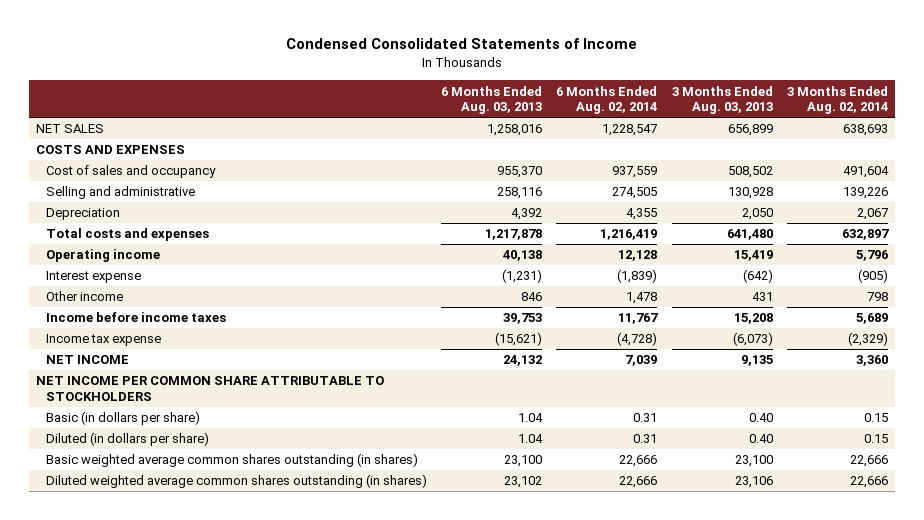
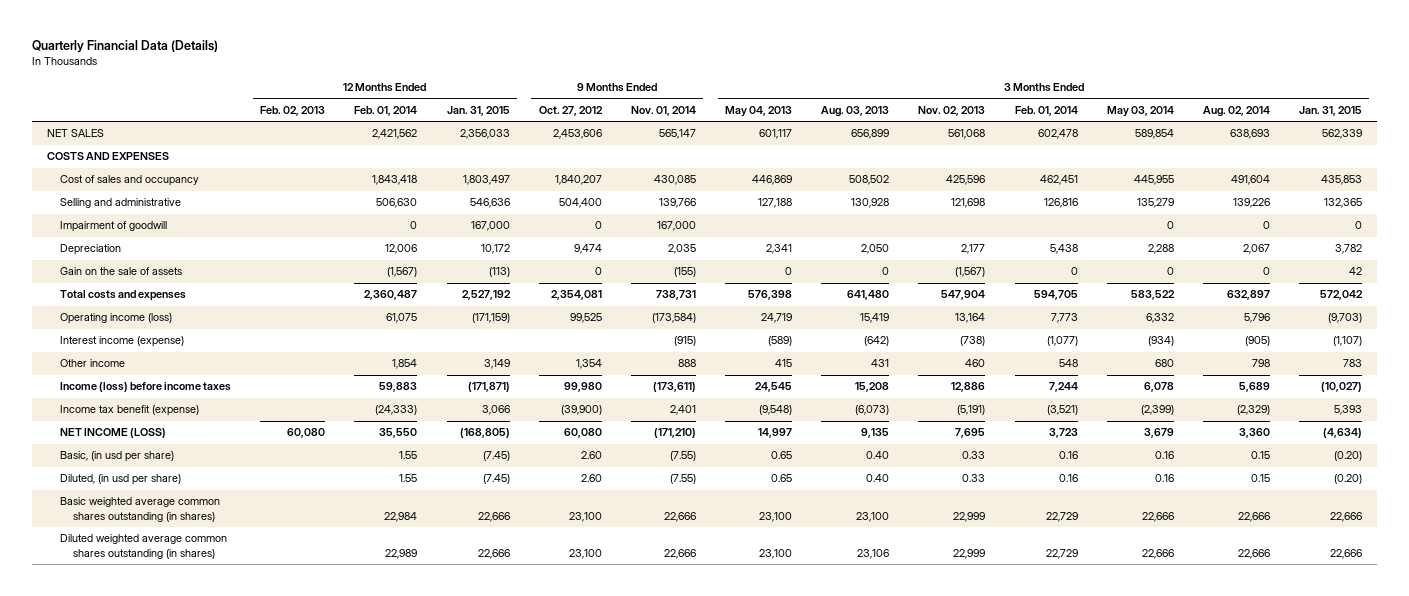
- Condensed Consolidated Statements of Income
+ Quarterly Financial Data (Details)
- | 6 Months Ended Aug. 03, 2013 | 6 Months Ended Aug. 02, 2014 | 3 Months Ended Aug. 03, 2013 | 3 Months Ended Aug. 02, 2014
+ | 12 Months Ended Feb. 02, 2013 | 12 Months Ended Feb. 01, 2014 | 12 Months Ended Jan. 31, 2015 | 9 Months Ended Oct. 27, 2012 | 9 Months Ended Nov. 01, 2014 | 3 Months Ended May 04, 2013 | 3 Months Ended Aug. 03, 2013 | 3 Months Ended Nov. 02, 2013 | 3 Months Ended Feb. 01, 2014 | 3 Months Ended May 03, 2014 | 3 Months Ended Aug. 02, 2014 | 3 Months Ended Jan. 31, 2015
+ Impairment of goodwill | | 0 | 167,000 | 0 | 167,000 | | | | | 0 | 0 | 0
+ Gain on the sale of assets | | (1,567) | (113) | 0 | (155) | 0 | 0 | (1,567) | 0 | 0 | 0 | 42
- Operating income | 40,138 | 12,128 | 15,419 | 5,796
- Interest expense | (1,231) | (1,839) | (642) | (905)
+ Operating income (loss) | | 61,075 | (171,159) | 99,525 | (173,584) | 24,719 | 15,419 | 13,164 | 7,773 | 6,332 | 5,796 | (9,703)
+ Interest income (expense) | | | | | (915) | (589) | (642) | (738) | (1,077) | (934) | (905) | (1,107)
- Income before income taxes | 39,753 | 11,767 | 15,208 | 5,689
- Income tax expense | (15,621) | (4,728) | (6,073) | (2,329)
- NET INCOME | 24,132 | 7,039 | 9,135 | 3,360
- NET INCOME PER COMMON SHARE ATTRIBUTABLE TO STOCKHOLDERS
- Basic (in dollars per share) | 1.04 | 0.31 | 0.40 | 0.15
- Diluted (in dollars per share) | 1.04 | 0.31 | 0.40 | 0.15
+ Income (loss) before income taxes | | 59,883 | (171,871) | 99,980 | (173,611) | 24,545 | 15,208 | 12,886 | 7,244 | 6,078 | 5,689 | (10,027)
+ Income tax benefit (expense) | | (24,333) | 3,066 | (39,900) | 2,401 | (9,548) | (6,073) | (5,191) | (3,521) | (2,399) | (2,329) | 5,393
+ NET INCOME (LOSS) | 60,080 | 35,550 | (168,805) | 60,080 | (171,210) | 14,997 | 9,135 | 7,695 | 3,723 | 3,679 | 3,360 | (4,634)
+ Basic, (in usd per share) | | 1.55 | (7.45) | 2.60 | (7.55) | 0.65 | 0.40 | 0.33 | 0.16 | 0.16 | 0.15 | (0.20)
+ Diluted, (in usd per share) | | 1.55 | (7.45) | 2.60 | (7.55) | 0.65 | 0.40 | 0.33 | 0.16 | 0.16 | 0.15 | (0.20)

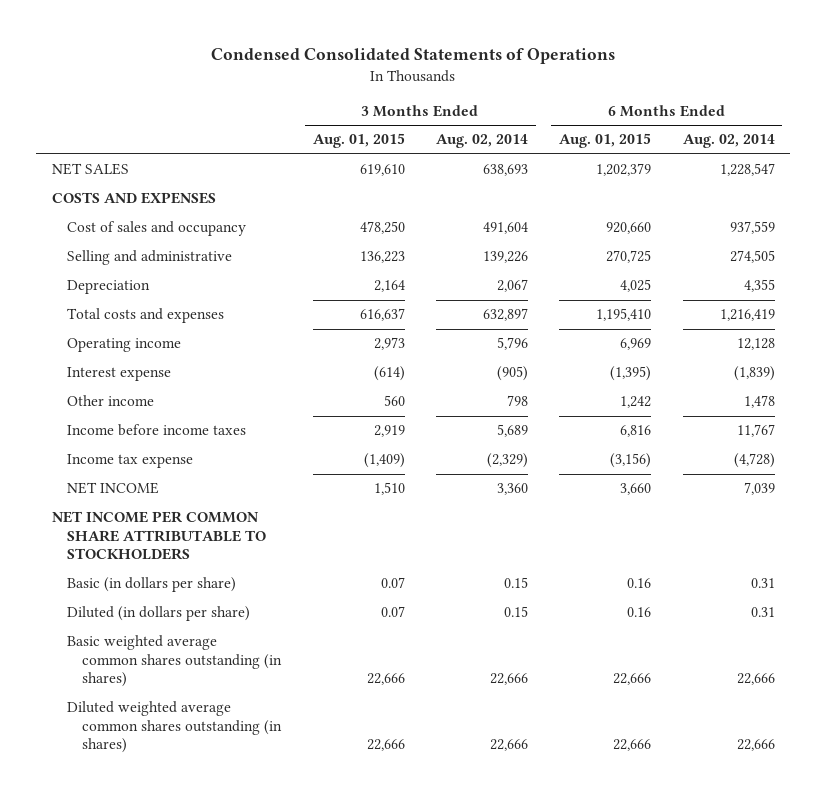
- Quarterly Financial Data (Details)
+ Condensed Consolidated Statements of Operations
- | 12 Months Ended Feb. 02, 2013 | 12 Months Ended Feb. 01, 2014 | 12 Months Ended Jan. 31, 2015 | 9 Months Ended Oct. 27, 2012 | 9 Months Ended Nov. 01, 2014 | 3 Months Ended May 04, 2013 | 3 Months Ended Aug. 03, 2013 | 3 Months Ended Nov. 02, 2013 | 3 Months Ended Feb. 01, 2014 | 3 Months Ended May 03, 2014 | 3 Months Ended Aug. 02, 2014 | 3 Months Ended Jan. 31, 2015
+ | 3 Months Ended Aug. 01, 2015 | 3 Months Ended Aug. 02, 2014 | 6 Months Ended Aug. 01, 2015 | 6 Months Ended Aug. 02, 2014
- Impairment of goodwill | | 0 | 167,000 | 0 | 167,000 | | | | | 0 | 0 | 0
- Gain on the sale of assets | | (1,567) | (113) | 0 | (155) | 0 | 0 | (1,567) | 0 | 0 | 0 | 42
- Operating income (loss) | | 61,075 | (171,159) | 99,525 | (173,584) | 24,719 | 15,419 | 13,164 | 7,773 | 6,332 | 5,796 | (9,703)
- Interest income (expense) | | | | | (915) | (589) | (642) | (738) | (1,077) | (934) | (905) | (1,107)
+ Operating income | 2,973 | 5,796 | 6,969 | 12,128
+ Interest expense | (614) | (905) | (1,395) | (1,839)
- Income (loss) before income taxes | | 59,883 | (171,871) | 99,980 | (173,611) | 24,545 | 15,208 | 12,886 | 7,244 | 6,078 | 5,689 | (10,027)
- Income tax benefit (expense) | | (24,333) | 3,066 | (39,900) | 2,401 | (9,548) | (6,073) | (5,191) | (3,521) | (2,399) | (2,329) | 5,393
- NET INCOME (LOSS) | 60,080 | 35,550 | (168,805) | 60,080 | (171,210) | 14,997 | 9,135 | 7,695 | 3,723 | 3,679 | 3,360 | (4,634)
- Basic, (in usd per share) | | 1.55 | (7.45) | 2.60 | (7.55) | 0.65 | 0.40 | 0.33 | 0.16 | 0.16 | 0.15 | (0.20)
- Diluted, (in usd per share) | | 1.55 | (7.45) | 2.60 | (7.55) | 0.65 | 0.40 | 0.33 | 0.16 | 0.16 | 0.15 | (0.20)
+ Income before income taxes | 2,919 | 5,689 | 6,816 | 11,767
+ Income tax expense | (1,409) | (2,329) | (3,156) | (4,728)
+ NET INCOME | 1,510 | 3,360 | 3,660 | 7,039
+ NET INCOME PER COMMON SHARE ATTRIBUTABLE TO STOCKHOLDERS
+ Basic (in dollars per share) | 0.07 | 0.15 | 0.16 | 0.31
+ Diluted (in dollars per share) | 0.07 | 0.15 | 0.16 | 0.31

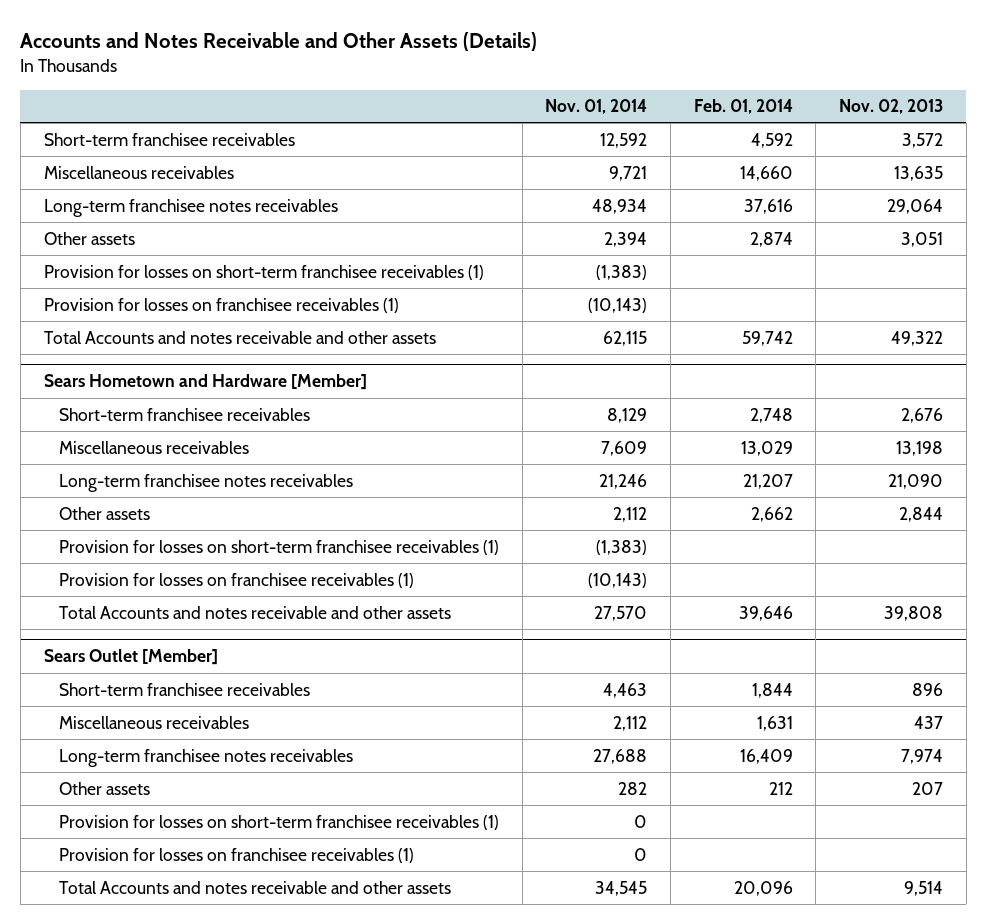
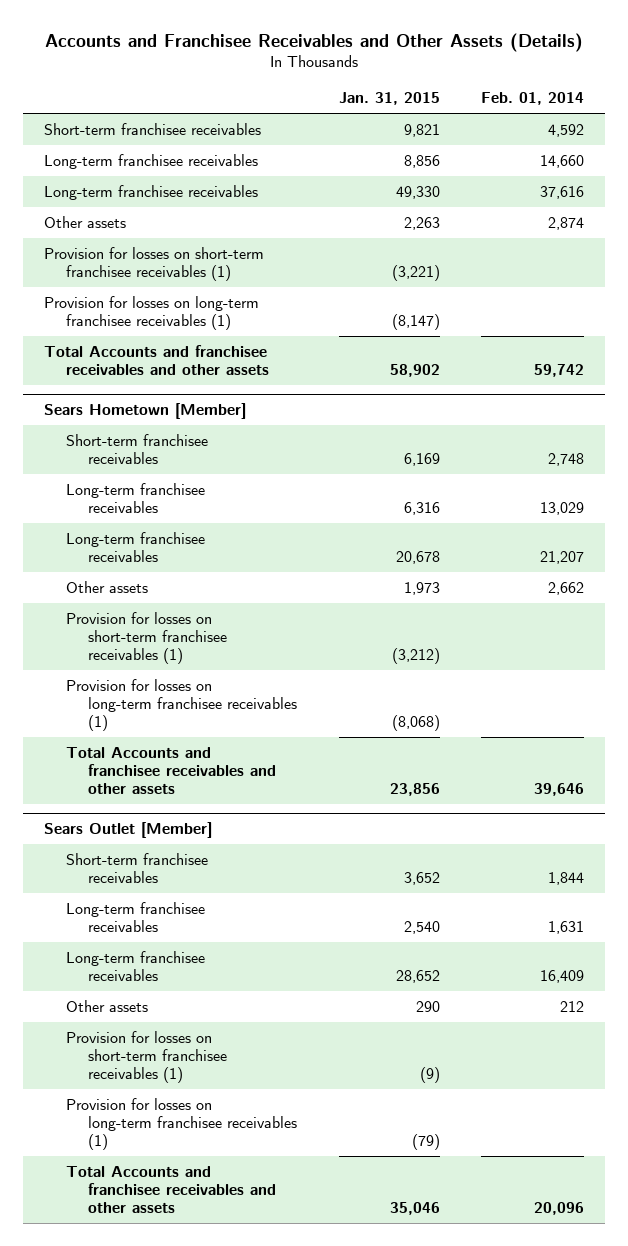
- Accounts and Notes Receivable and Other Assets (Details)
+ Accounts and Franchisee Receivables and Other Assets (Details)
- | Nov. 01, 2014 | Feb. 01, 2014 | Nov. 02, 2013
+ | Jan. 31, 2015 | Feb. 01, 2014
- Miscellaneous receivables | 9,721 | 14,660 | 13,635
- Long-term franchisee notes receivables | 48,934 | 37,616 | 29,064
+ Long-term franchisee receivables | 8,856 | 14,660
+ Long-term franchisee receivables | 49,330 | 37,616
- Provision for losses on franchisee receivables (1) | (10,143) | |
- Total Accounts and notes receivable and other assets | 62,115 | 59,742 | 49,322
- Sears Hometown and Hardware [Member]
+ Provision for losses on long-term franchisee receivables (1) | (8,147) |
+ Total Accounts and franchisee receivables and other assets | 58,902 | 59,742
+ Sears Hometown [Member]
- Miscellaneous receivables | 7,609 | 13,029 | 13,198
- Long-term franchisee notes receivables | 21,246 | 21,207 | 21,090
+ Long-term franchisee receivables | 6,316 | 13,029
+ Long-term franchisee receivables | 20,678 | 21,207
- Provision for losses on franchisee receivables (1) | (10,143) | |
- Total Accounts and notes receivable and other assets | 27,570 | 39,646 | 39,808
+ Provision for losses on long-term franchisee receivables (1) | (8,068) |
+ Total Accounts and franchisee receivables and other assets | 23,856 | 39,646
@ Sears Outlet [Member]
- Miscellaneous receivables | 2,112 | 1,631 | 437
- Long-term franchisee notes receivables | 27,688 | 16,409 | 7,974
+ Long-term franchisee receivables | 2,540 | 1,631
+ Long-term franchisee receivables | 28,652 | 16,409
- Provision for losses on franchisee receivables (1) | 0 | |
- Total Accounts and notes receivable and other assets | 34,545 | 20,096 | 9,514
+ Provision for losses on long-term franchisee receivables (1) | (79) |
+ Total Accounts and franchisee receivables and other assets | 35,046 | 20,096

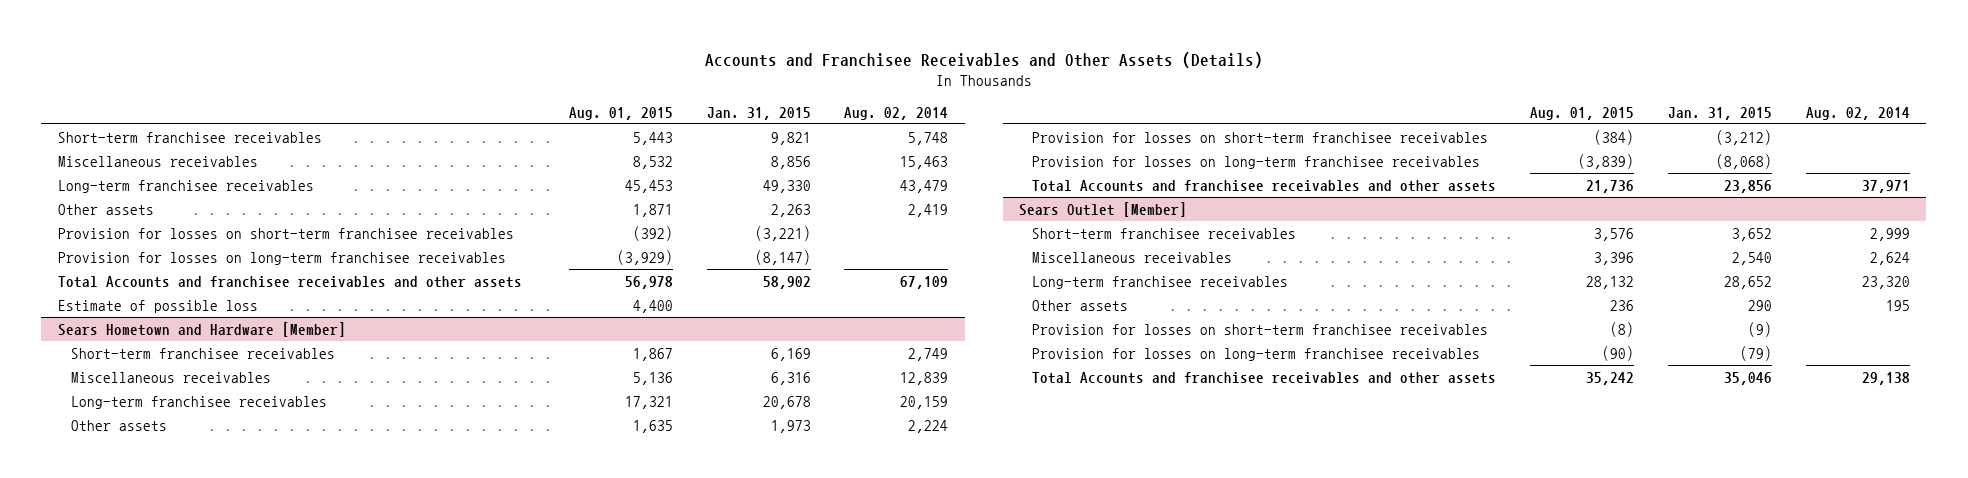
- | Jan. 31, 2015 | Feb. 01, 2014
+ | Aug. 01, 2015 | Jan. 31, 2015 | Aug. 02, 2014
- Long-term franchisee receivables | 8,856 | 14,660
+ Miscellaneous receivables | 8,532 | 8,856 | 15,463
- Provision for losses on short-term franchisee receivables (1) | (3,221) |
- Provision for losses on long-term franchisee receivables (1) | (8,147) |
+ Provision for losses on short-term franchisee receivables | (392) | (3,221) |
+ Provision for losses on long-term franchisee receivables | (3,929) | (8,147) |
- Sears Hometown [Member]
+ Estimate of possible loss | 4,400 | |
+ Sears Hometown and Hardware [Member]
- Long-term franchisee receivables | 6,316 | 13,029
+ Miscellaneous receivables | 5,136 | 6,316 | 12,839
- Provision for losses on short-term franchisee receivables (1) | (3,212) |
- Provision for losses on long-term franchisee receivables (1) | (8,068) |
+ Provision for losses on short-term franchisee receivables | (384) | (3,212) |
+ Provision for losses on long-term franchisee receivables | (3,839) | (8,068) |
@ Sears Outlet [Member]
- Long-term franchisee receivables | 2,540 | 1,631
+ Miscellaneous receivables | 3,396 | 2,540 | 2,624
- Provision for losses on short-term franchisee receivables (1) | (9) |
- Provision for losses on long-term franchisee receivables (1) | (79) |
+ Provision for losses on short-term franchisee receivables | (8) | (9) |
+ Provision for losses on long-term franchisee receivables | (90) | (79) |

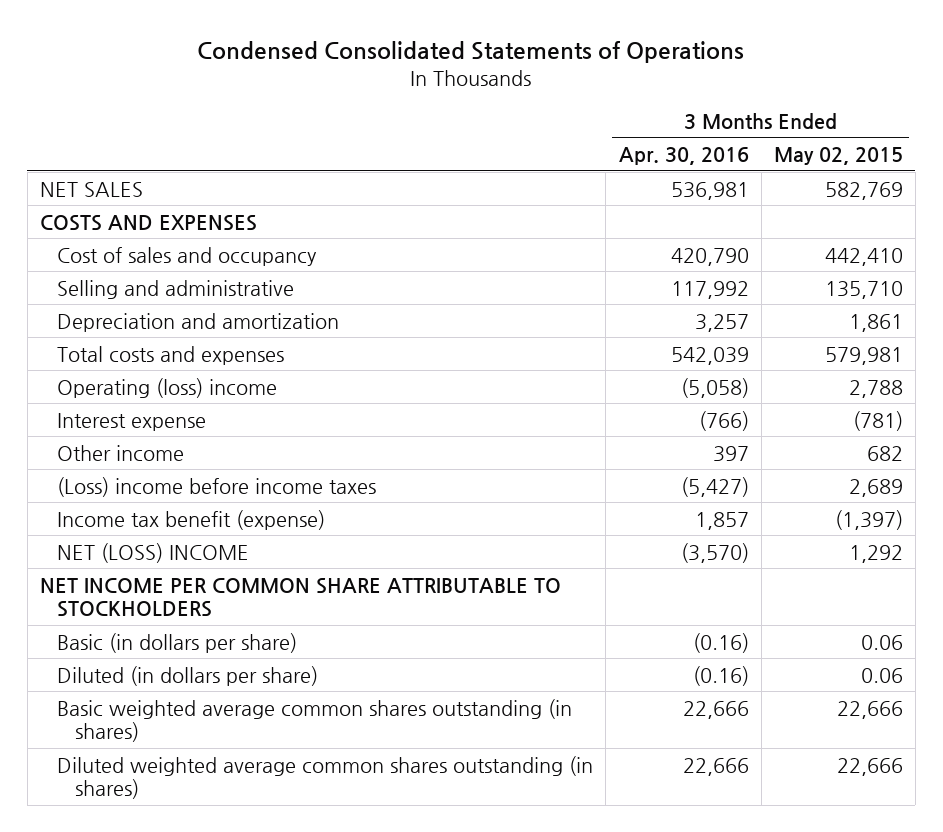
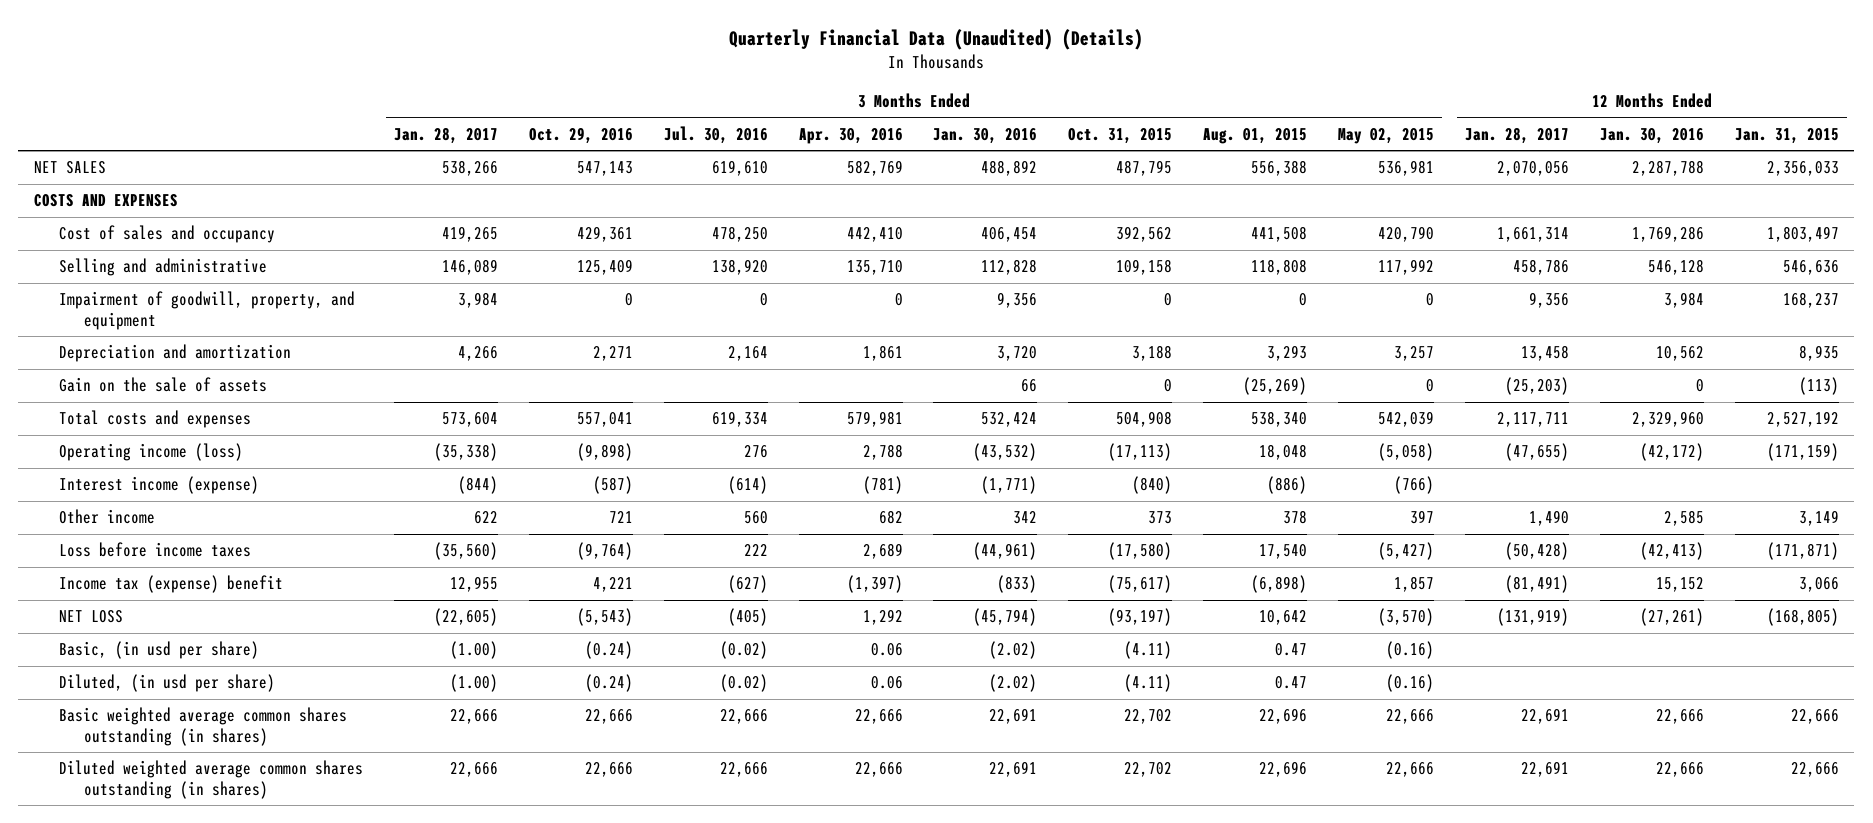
- Condensed Consolidated Statements of Operations
+ Quarterly Financial Data (Unaudited) (Details)
- | 3 Months Ended Apr. 30, 2016 | 3 Months Ended May 02, 2015
+ | 3 Months Ended Jan. 28, 2017 | 3 Months Ended Oct. 29, 2016 | 3 Months Ended Jul. 30, 2016 | 3 Months Ended Apr. 30, 2016 | 3 Months Ended Jan. 30, 2016 | 3 Months Ended Oct. 31, 2015 | 3 Months Ended Aug. 01, 2015 | 3 Months Ended May 02, 2015 | 12 Months Ended Jan. 28, 2017 | 12 Months Ended Jan. 30, 2016 | 12 Months Ended Jan. 31, 2015
- NET SALES | 536,981 | 582,769
+ NET SALES | 538,266 | 547,143 | 619,610 | 582,769 | 488,892 | 487,795 | 556,388 | 536,981 | 2,070,056 | 2,287,788 | 2,356,033
- Cost of sales and occupancy | 420,790 | 442,410
- Selling and administrative | 117,992 | 135,710
- Depreciation and amortization | 3,257 | 1,861
- Total costs and expenses | 542,039 | 579,981
- Operating (loss) income | (5,058) | 2,788
- Interest expense | (766) | (781)
- Other income | 397 | 682
- (Loss) income before income taxes | (5,427) | 2,689
- Income tax benefit (expense) | 1,857 | (1,397)
- NET (LOSS) INCOME | (3,570) | 1,292
- NET INCOME PER COMMON SHARE ATTRIBUTABLE TO STOCKHOLDERS
- Basic (in dollars per share) | (0.16) | 0.06
- Diluted (in dollars per share) | (0.16) | 0.06
+ Cost of sales and occupancy | 419,265 | 429,361 | 478,250 | 442,410 | 406,454 | 392,562 | 441,508 | 420,790 | 1,661,314 | 1,769,286 | 1,803,497
+ Selling and administrative | 146,089 | 125,409 | 138,920 | 135,710 | 112,828 | 109,158 | 118,808 | 117,992 | 458,786 | 546,128 | 546,636
+ Impairment of goodwill, property, and equipment | 3,984 | 0 | 0 | 0 | 9,356 | 0 | 0 | 0 | 9,356 | 3,984 | 168,237
+ Depreciation and amortization | 4,266 | 2,271 | 2,164 | 1,861 | 3,720 | 3,188 | 3,293 | 3,257 | 13,458 | 10,562 | 8,935
+ Gain on the sale of assets | | | | | 66 | 0 | (25,269) | 0 | (25,203) | 0 | (113)
+ Total costs and expenses | 573,604 | 557,041 | 619,334 | 579,981 | 532,424 | 504,908 | 538,340 | 542,039 | 2,117,711 | 2,329,960 | 2,527,192
+ Operating income (loss) | (35,338) | (9,898) | 276 | 2,788 | (43,532) | (17,113) | 18,048 | (5,058) | (47,655) | (42,172) | (171,159)
+ Interest income (expense) | (844) | (587) | (614) | (781) | (1,771) | (840) | (886) | (766) | | |
+ Other income | 622 | 721 | 560 | 682 | 342 | 373 | 378 | 397 | 1,490 | 2,585 | 3,149
+ Loss before income taxes | (35,560) | (9,764) | 222 | 2,689 | (44,961) | (17,580) | 17,540 | (5,427) | (50,428) | (42,413) | (171,871)
+ Income tax (expense) benefit | 12,955 | 4,221 | (627) | (1,397) | (833) | (75,617) | (6,898) | 1,857 | (81,491) | 15,152 | 3,066
+ NET LOSS | (22,605) | (5,543) | (405) | 1,292 | (45,794) | (93,197) | 10,642 | (3,570) | (131,919) | (27,261) | (168,805)
+ Basic, (in usd per share) | (1.00) | (0.24) | (0.02) | 0.06 | (2.02) | (4.11) | 0.47 | (0.16) | | |
+ Diluted, (in usd per share) | (1.00) | (0.24) | (0.02) | 0.06 | (2.02) | (4.11) | 0.47 | (0.16) | | |

